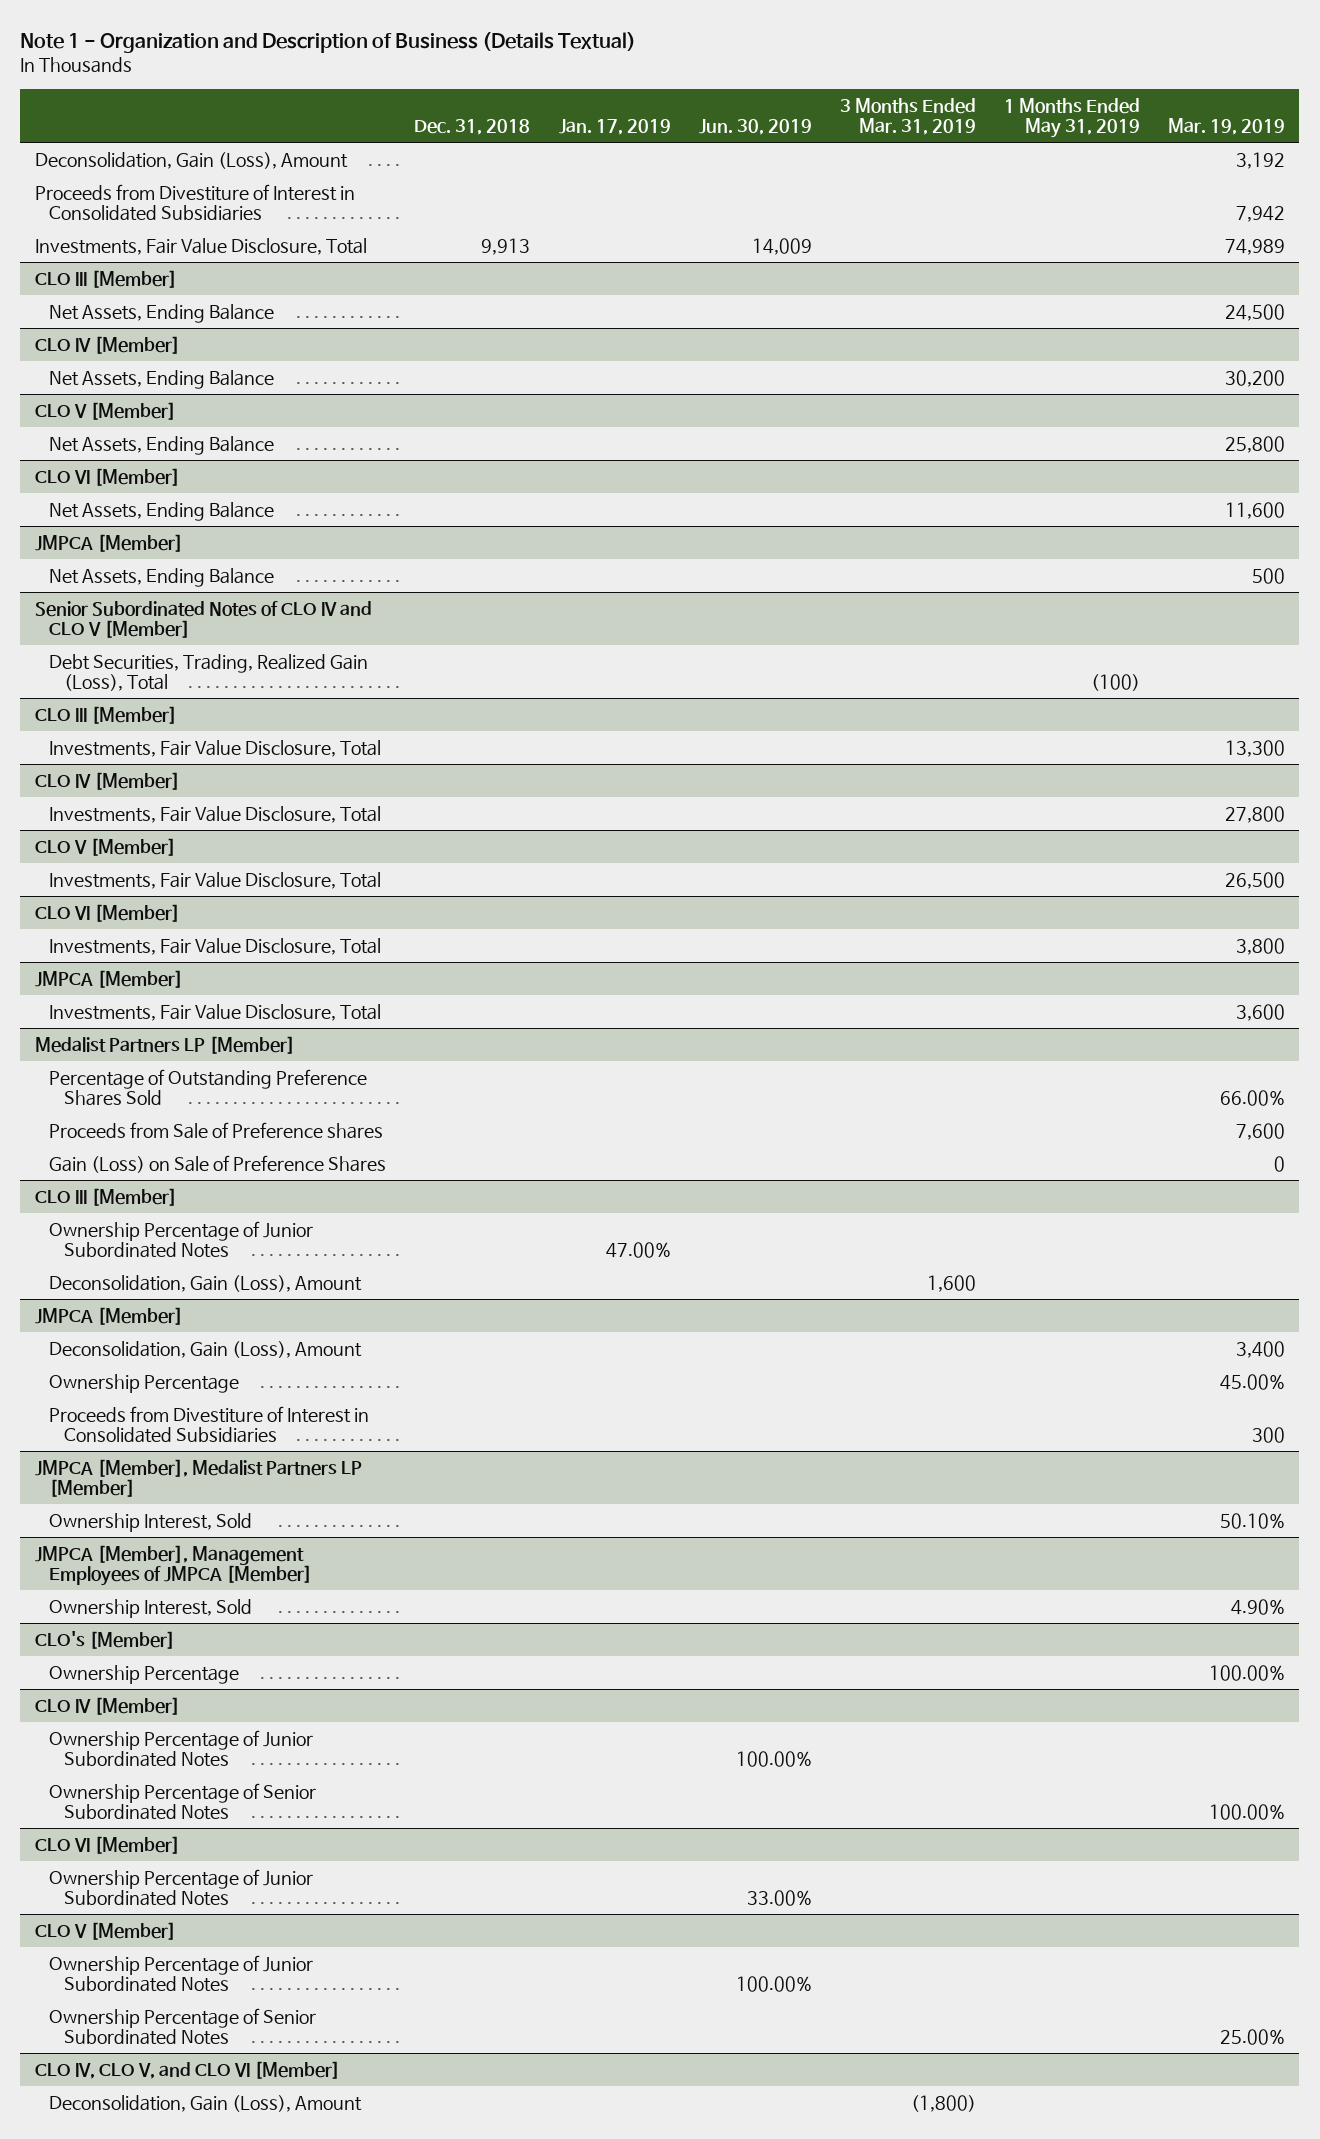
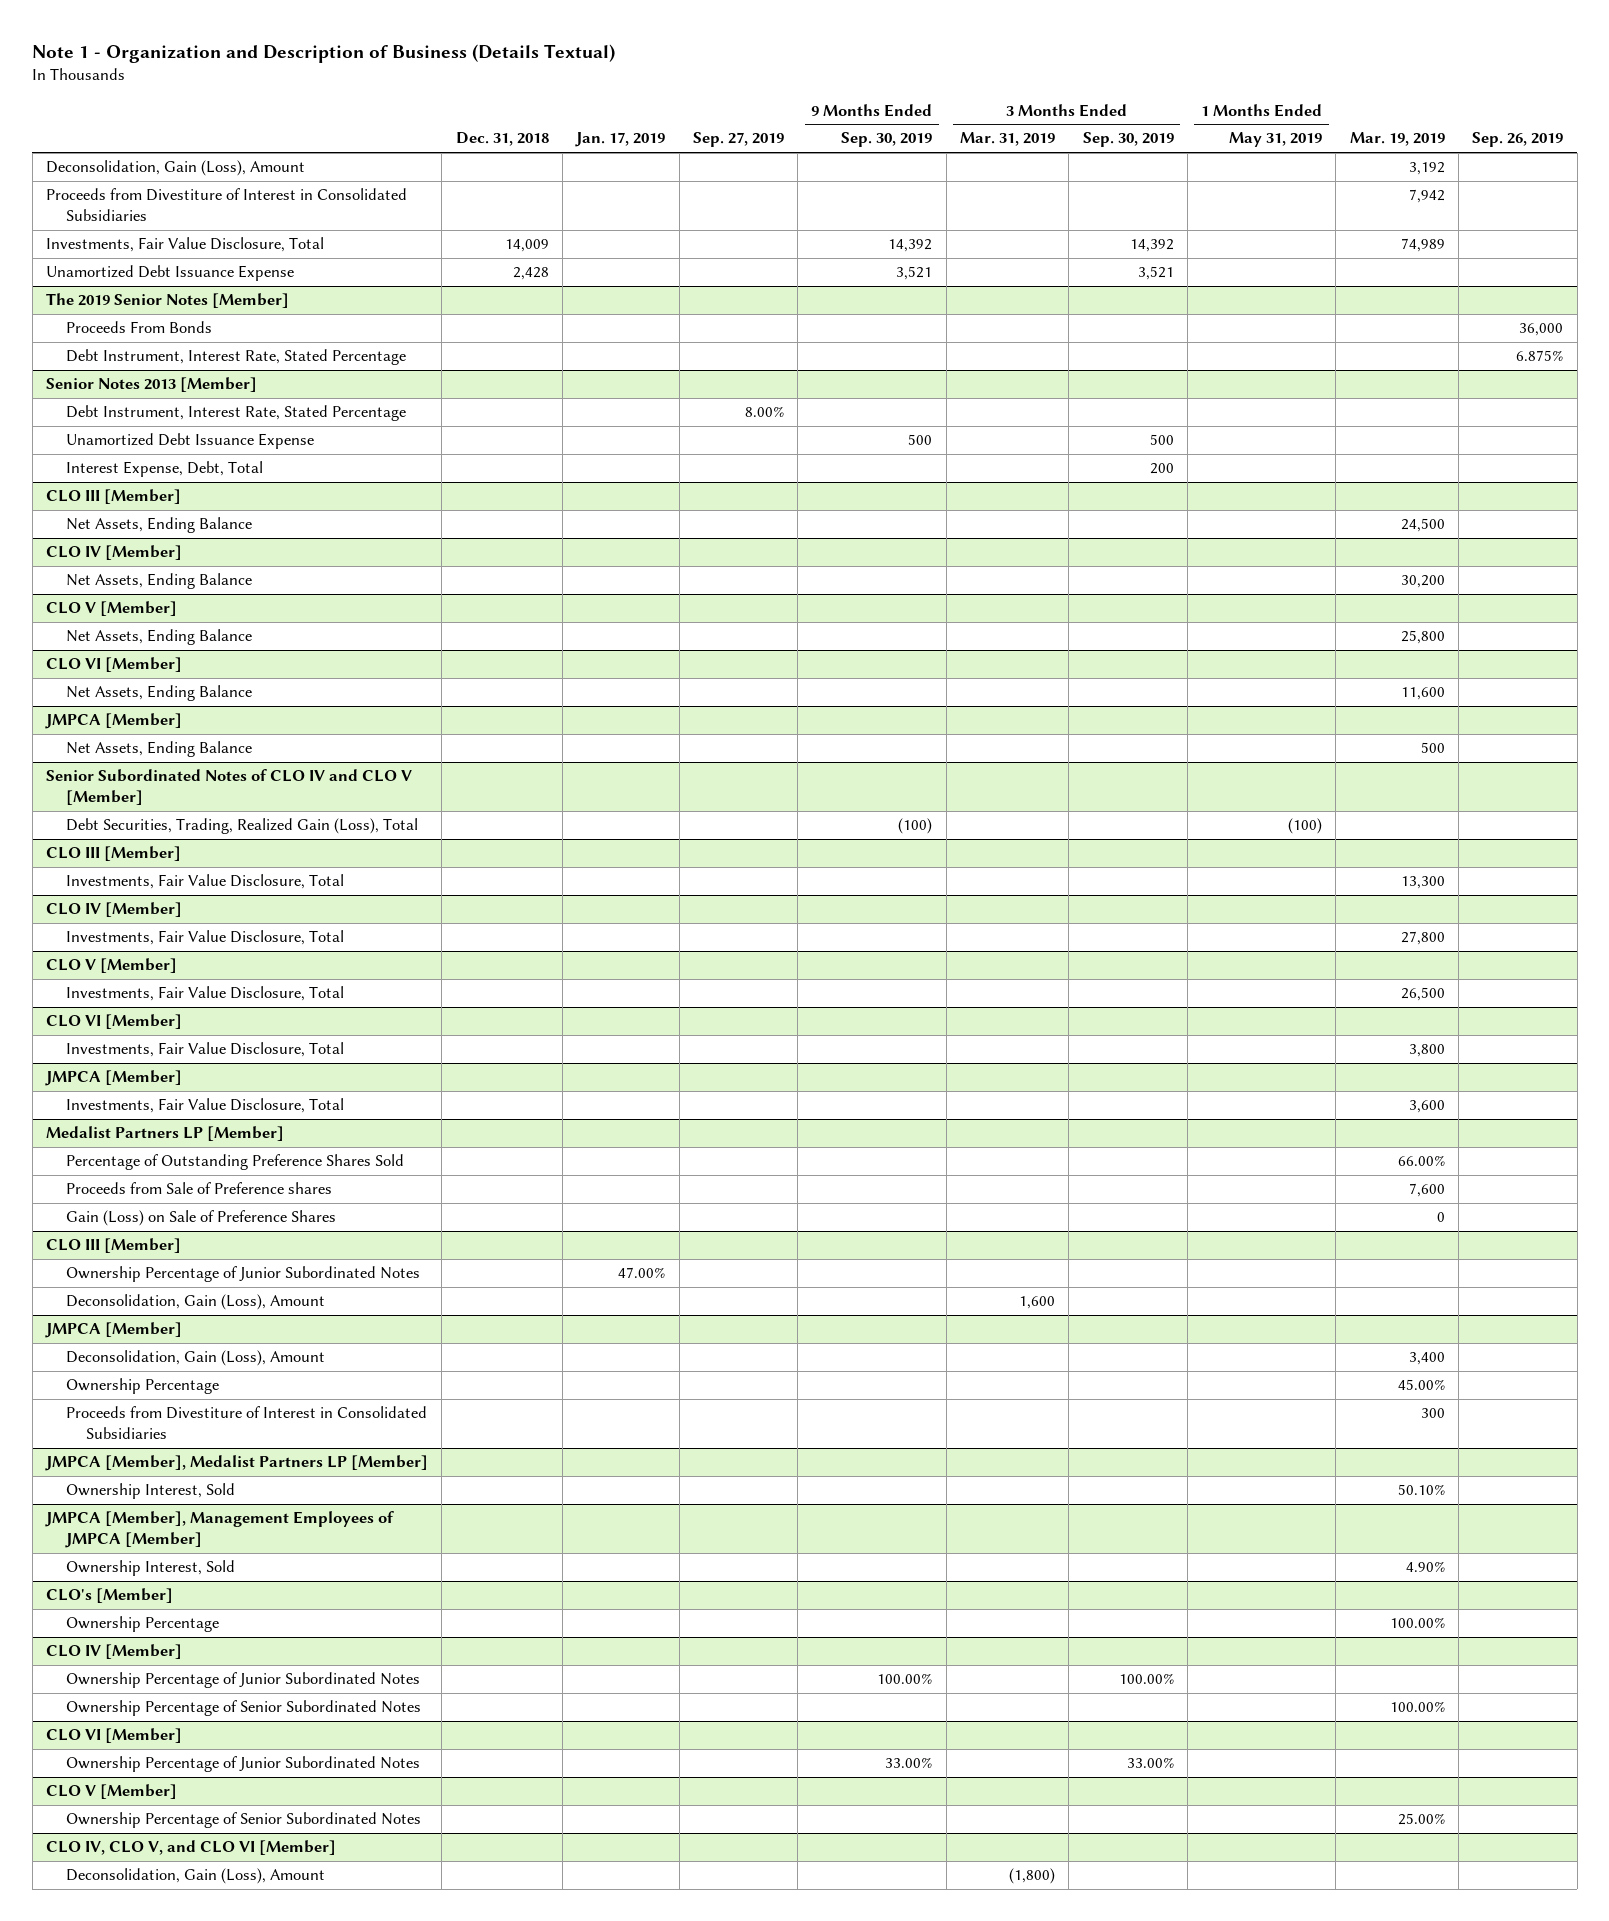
- | Dec. 31, 2018 | Jan. 17, 2019 | Jun. 30, 2019 | 3 Months Ended Mar. 31, 2019 | 1 Months Ended May 31, 2019 | Mar. 19, 2019
+ | Dec. 31, 2018 | Jan. 17, 2019 | Sep. 27, 2019 | 9 Months Ended Sep. 30, 2019 | 3 Months Ended Mar. 31, 2019 | 3 Months Ended Sep. 30, 2019 | 1 Months Ended May 31, 2019 | Mar. 19, 2019 | Sep. 26, 2019
- Investments, Fair Value Disclosure, Total | 9,913 | | 14,009 | | | 74,989
+ Investments, Fair Value Disclosure, Total | 14,009 | | | 14,392 | | 14,392 | | 74,989 |
+ Unamortized Debt Issuance Expense | 2,428 | | | 3,521 | | 3,521 | | |
+ The 2019 Senior Notes [Member]
+ Proceeds From Bonds | | | | | | | | | 36,000
+ Debt Instrument, Interest Rate, Stated Percentage | | | | | | | | | 6.875%
+ Senior Notes 2013 [Member]
+ Debt Instrument, Interest Rate, Stated Percentage | | | 8.00% | | | | | |
+ Unamortized Debt Issuance Expense | | | | 500 | | 500 | | |
+ Interest Expense, Debt, Total | | | | | | 200 | | |
@ CLO V [Member]
- Ownership Percentage of Junior Subordinated Notes | | | 100.00% | | |

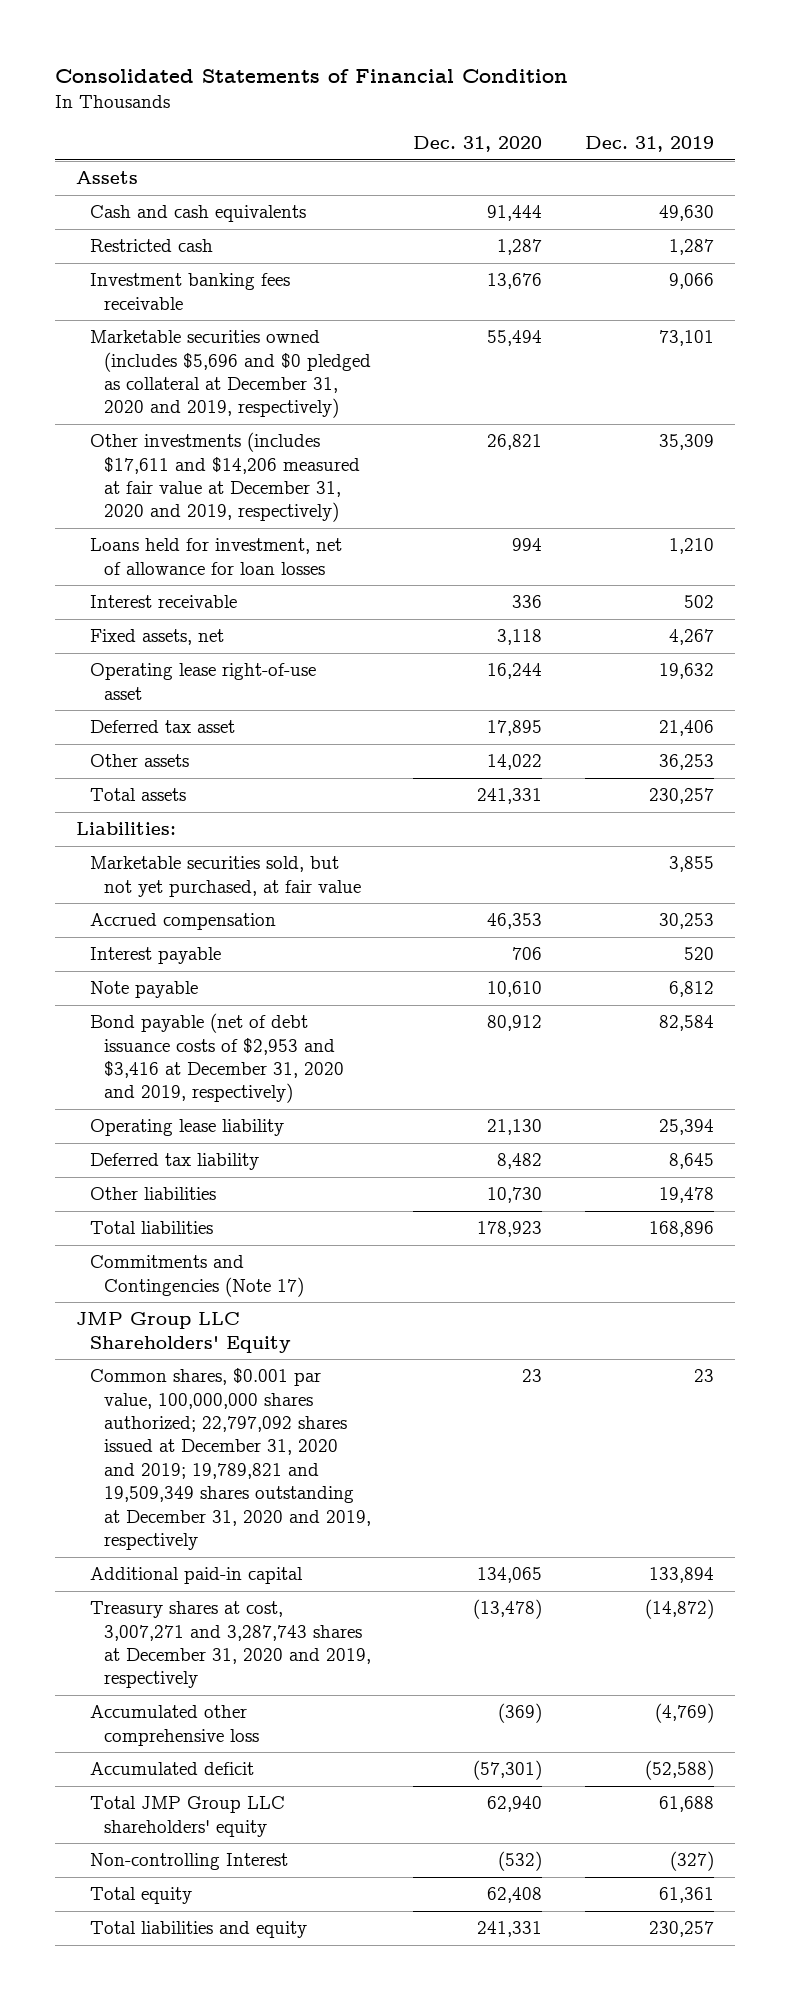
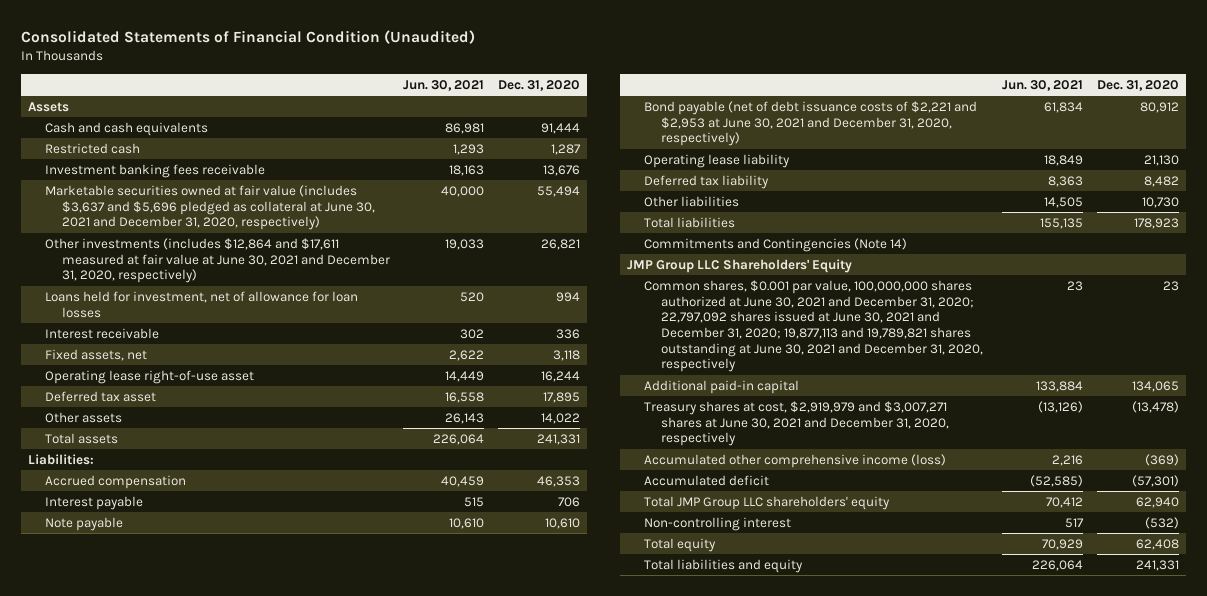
- Consolidated Statements of Financial Condition
+ Consolidated Statements of Financial Condition (Unaudited)
- | Dec. 31, 2020 | Dec. 31, 2019
+ | Jun. 30, 2021 | Dec. 31, 2020
- Marketable securities owned (includes $5,696 and $0 pledged as collateral at December 31, 2020 and 2019, respectively) | 55,494 | 73,101
- Other investments (includes $17,611 and $14,206 measured at fair value at December 31, 2020 and 2019, respectively) | 26,821 | 35,309
+ Marketable securities owned at fair value (includes $3,637 and $5,696 pledged as collateral at June 30, 2021 and December 31, 2020, respectively) | 40,000 | 55,494
+ Other investments (includes $12,864 and $17,611 measured at fair value at June 30, 2021 and December 31, 2020, respectively) | 19,033 | 26,821
- Marketable securities sold, but not yet purchased, at fair value | | 3,855
- Bond payable (net of debt issuance costs of $2,953 and $3,416 at December 31, 2020 and 2019, respectively) | 80,912 | 82,584
+ Bond payable (net of debt issuance costs of $2,221 and $2,953 at June 30, 2021 and December 31, 2020, respectively) | 61,834 | 80,912
- Commitments and Contingencies (Note 17)
+ Commitments and Contingencies (Note 14)
- Common shares, $0.001 par value, 100,000,000 shares authorized; 22,797,092 shares issued at December 31, 2020 and 2019; 19,789,821 and 19,509,349 shares outstanding at December 31, 2020 and 2019, respectively | 23 | 23
+ Common shares, $0.001 par value, 100,000,000 shares authorized at June 30, 2021 and December 31, 2020; 22,797,092 shares issued at June 30, 2021 and December 31, 2020; 19,877,113 and 19,789,821 shares outstanding at June 30, 2021 and December 31, 2020, respectively | 23 | 23
- Treasury shares at cost, 3,007,271 and 3,287,743 shares at December 31, 2020 and 2019, respectively | (13,478) | (14,872)
- Accumulated other comprehensive loss | (369) | (4,769)
+ Treasury shares at cost, $2,919,979 and $3,007,271 shares at June 30, 2021 and December 31, 2020, respectively | (13,126) | (13,478)
+ Accumulated other comprehensive income (loss) | 2,216 | (369)
- Non-controlling Interest | (532) | (327)
+ Non-controlling interest | 517 | (532)

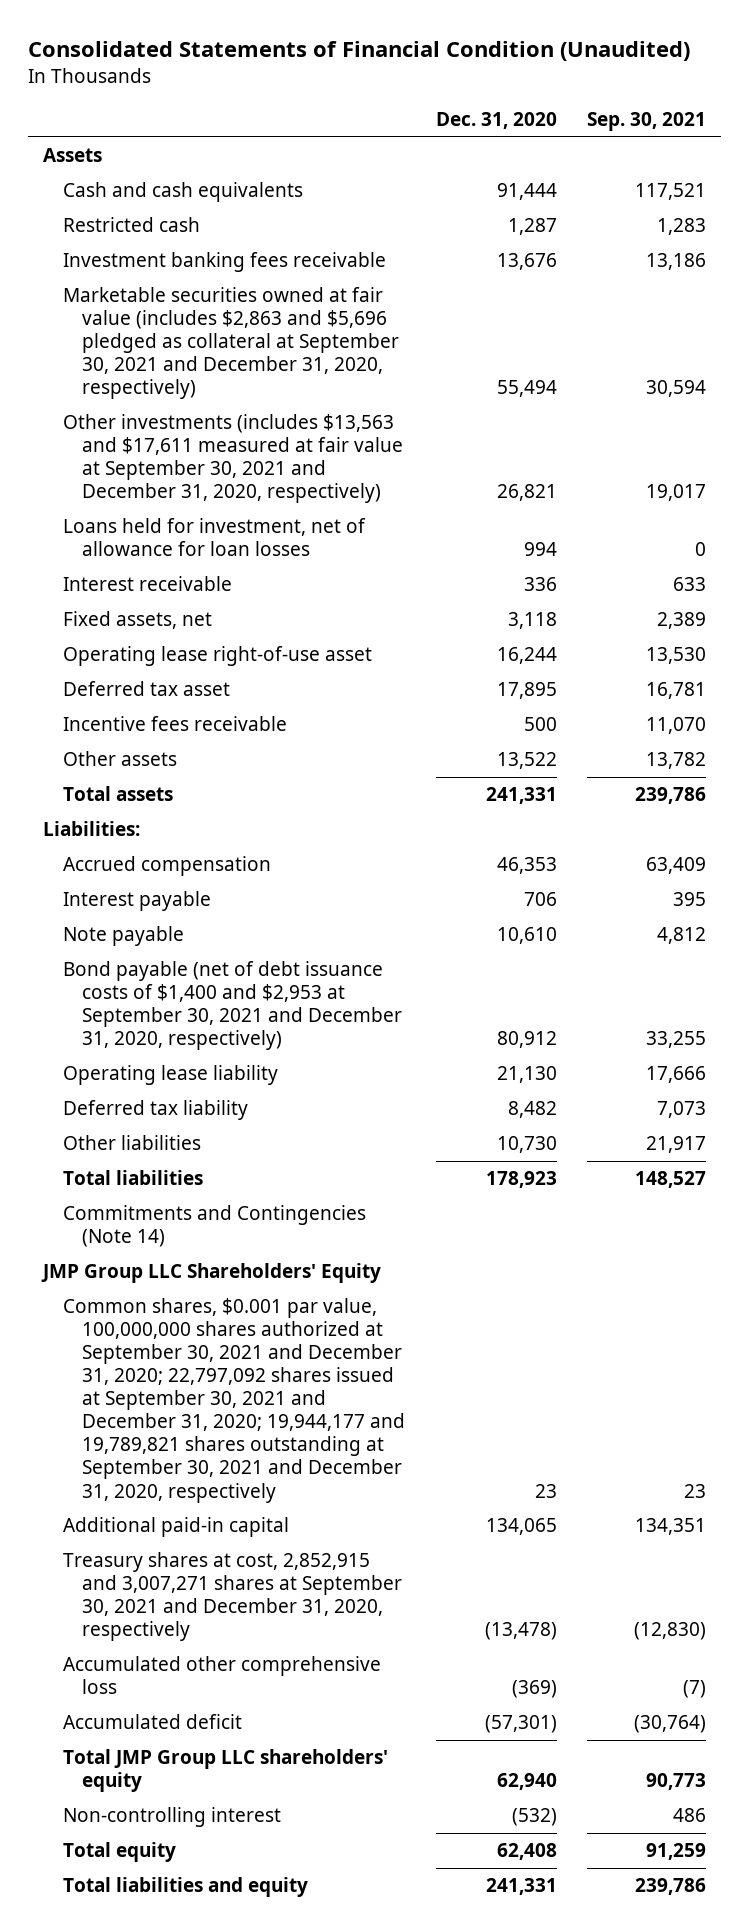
- | Jun. 30, 2021 | Dec. 31, 2020
+ | Dec. 31, 2020 | Sep. 30, 2021
- Marketable securities owned at fair value (includes $3,637 and $5,696 pledged as collateral at June 30, 2021 and December 31, 2020, respectively) | 40,000 | 55,494
- Other investments (includes $12,864 and $17,611 measured at fair value at June 30, 2021 and December 31, 2020, respectively) | 19,033 | 26,821
+ Marketable securities owned at fair value (includes $2,863 and $5,696 pledged as collateral at September 30, 2021 and December 31, 2020, respectively) | 55,494 | 30,594
+ Other investments (includes $13,563 and $17,611 measured at fair value at September 30, 2021 and December 31, 2020, respectively) | 26,821 | 19,017
- Other assets | 26,143 | 14,022
+ Incentive fees receivable | 500 | 11,070
+ Other assets | 13,522 | 13,782
- Bond payable (net of debt issuance costs of $2,221 and $2,953 at June 30, 2021 and December 31, 2020, respectively) | 61,834 | 80,912
+ Bond payable (net of debt issuance costs of $1,400 and $2,953 at September 30, 2021 and December 31, 2020, respectively) | 80,912 | 33,255
- Common shares, $0.001 par value, 100,000,000 shares authorized at June 30, 2021 and December 31, 2020; 22,797,092 shares issued at June 30, 2021 and December 31, 2020; 19,877,113 and 19,789,821 shares outstanding at June 30, 2021 and December 31, 2020, respectively | 23 | 23
+ Common shares, $0.001 par value, 100,000,000 shares authorized at September 30, 2021 and December 31, 2020; 22,797,092 shares issued at September 30, 2021 and December 31, 2020; 19,944,177 and 19,789,821 shares outstanding at September 30, 2021 and December 31, 2020, respectively | 23 | 23
- Treasury shares at cost, $2,919,979 and $3,007,271 shares at June 30, 2021 and December 31, 2020, respectively | (13,126) | (13,478)
- Accumulated other comprehensive income (loss) | 2,216 | (369)
+ Treasury shares at cost, 2,852,915 and 3,007,271 shares at September 30, 2021 and December 31, 2020, respectively | (13,478) | (12,830)
+ Accumulated other comprehensive loss | (369) | (7)

